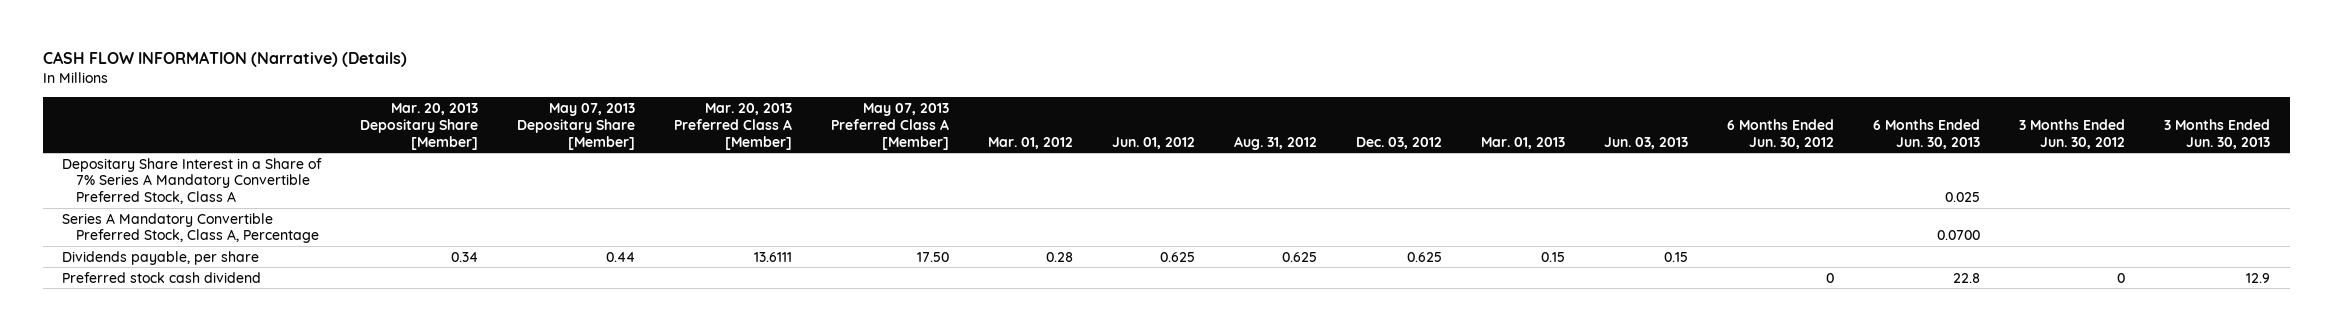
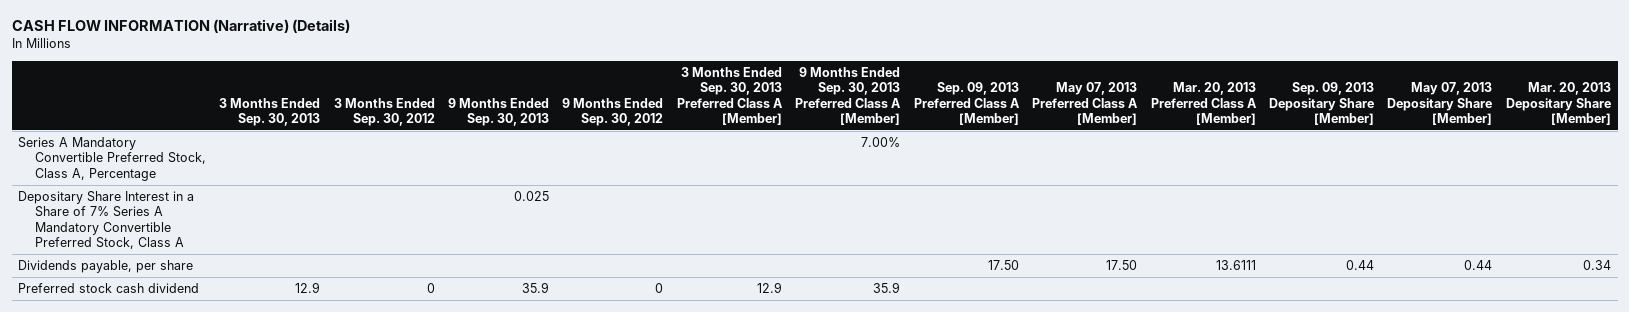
- | Mar. 20, 2013 Depositary Share [Member] | May 07, 2013 Depositary Share [Member] | Mar. 20, 2013 Preferred Class A [Member] | May 07, 2013 Preferred Class A [Member] | Mar. 01, 2012 | Jun. 01, 2012 | Aug. 31, 2012 | Dec. 03, 2012 | Mar. 01, 2013 | Jun. 03, 2013 | 6 Months Ended Jun. 30, 2012 | 6 Months Ended Jun. 30, 2013 | 3 Months Ended Jun. 30, 2012 | 3 Months Ended Jun. 30, 2013
+ | 3 Months Ended Sep. 30, 2013 | 3 Months Ended Sep. 30, 2012 | 9 Months Ended Sep. 30, 2013 | 9 Months Ended Sep. 30, 2012 | 3 Months Ended Sep. 30, 2013 Preferred Class A [Member] | 9 Months Ended Sep. 30, 2013 Preferred Class A [Member] | Sep. 09, 2013 Preferred Class A [Member] | May 07, 2013 Preferred Class A [Member] | Mar. 20, 2013 Preferred Class A [Member] | Sep. 09, 2013 Depositary Share [Member] | May 07, 2013 Depositary Share [Member] | Mar. 20, 2013 Depositary Share [Member]
moved down: Depositary Share Interest in a Share of 7% Series A Mandatory Convertible Preferred Stock, Class A | | | 0.025 | | | | | | | | |

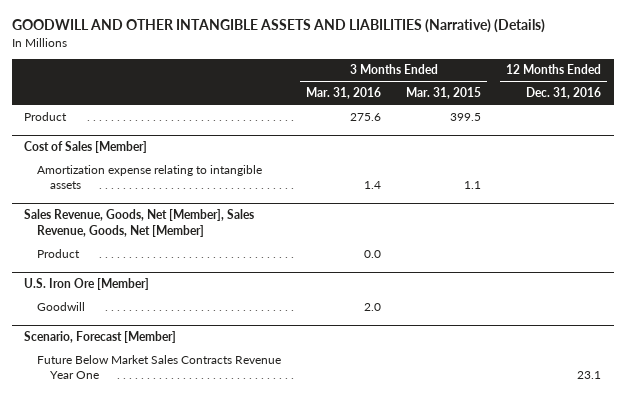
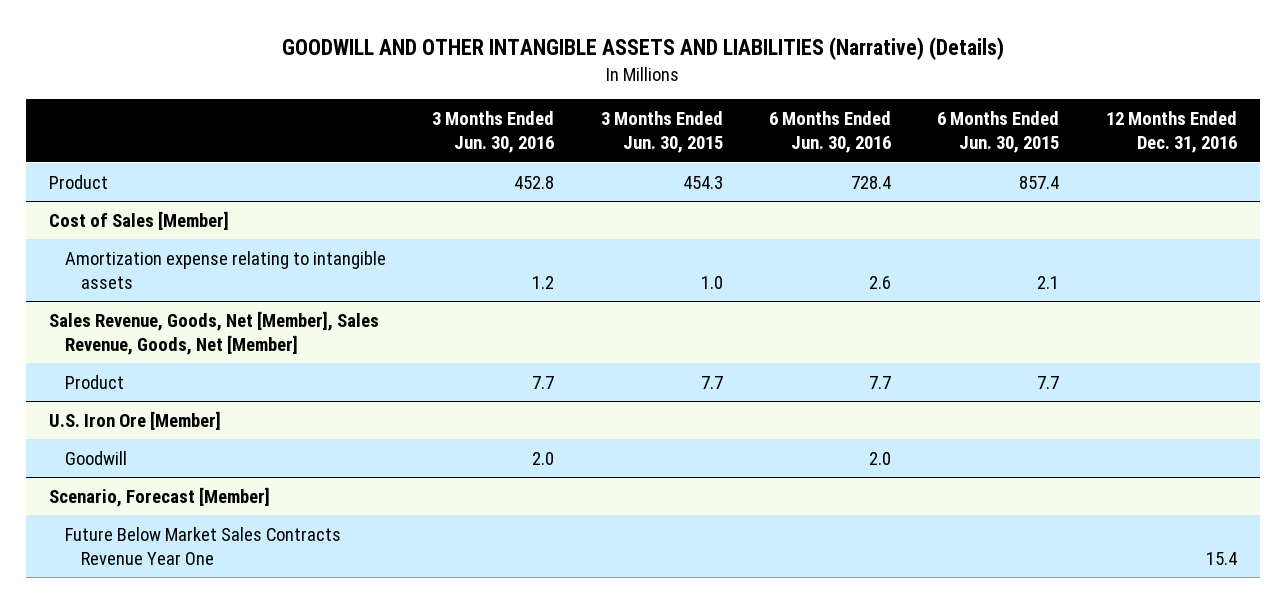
- | 3 Months Ended Mar. 31, 2016 | 3 Months Ended Mar. 31, 2015 | 12 Months Ended Dec. 31, 2016
+ | 3 Months Ended Jun. 30, 2016 | 3 Months Ended Jun. 30, 2015 | 6 Months Ended Jun. 30, 2016 | 6 Months Ended Jun. 30, 2015 | 12 Months Ended Dec. 31, 2016
@ Scenario, Forecast [Member]
- Future Below Market Sales Contracts Revenue Year One | | | 23.1
+ Future Below Market Sales Contracts Revenue Year One | | | | | 15.4

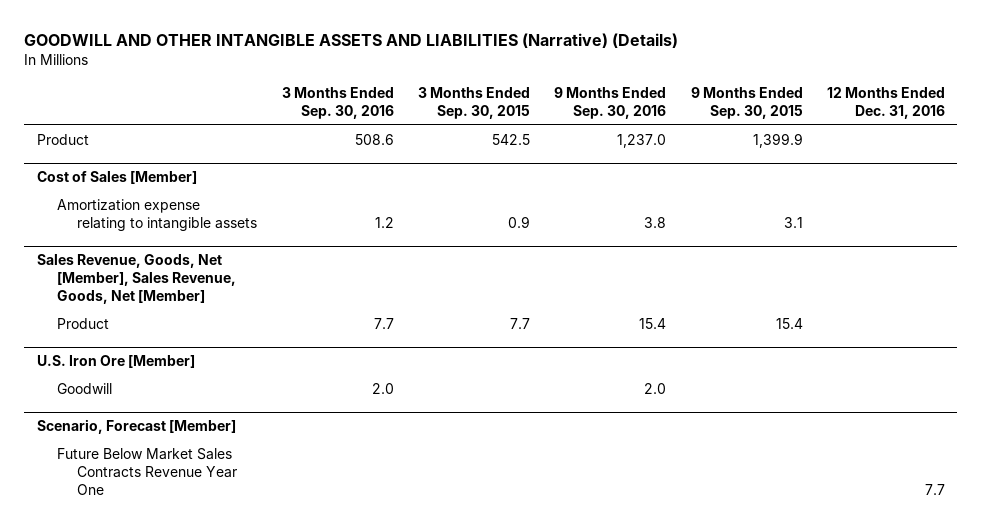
- | 3 Months Ended Jun. 30, 2016 | 3 Months Ended Jun. 30, 2015 | 6 Months Ended Jun. 30, 2016 | 6 Months Ended Jun. 30, 2015 | 12 Months Ended Dec. 31, 2016
+ | 3 Months Ended Sep. 30, 2016 | 3 Months Ended Sep. 30, 2015 | 9 Months Ended Sep. 30, 2016 | 9 Months Ended Sep. 30, 2015 | 12 Months Ended Dec. 31, 2016
@ Scenario, Forecast [Member]
- Future Below Market Sales Contracts Revenue Year One | | | | | 15.4
+ Future Below Market Sales Contracts Revenue Year One | | | | | 7.7

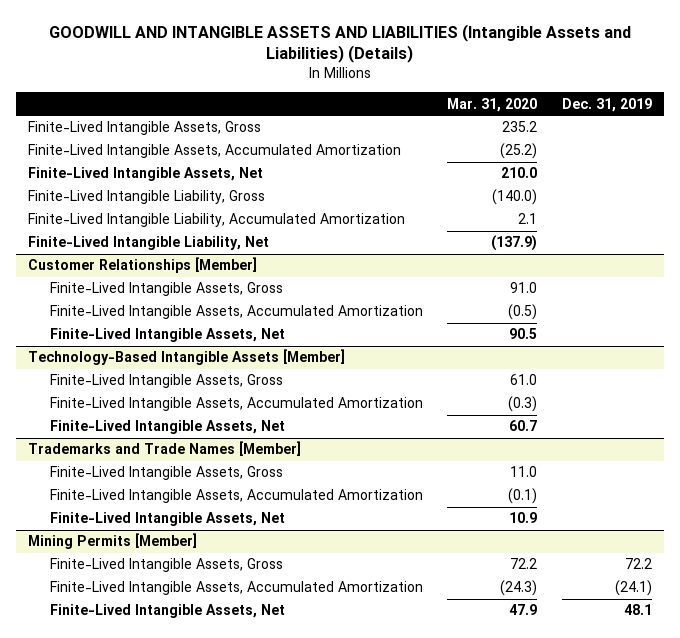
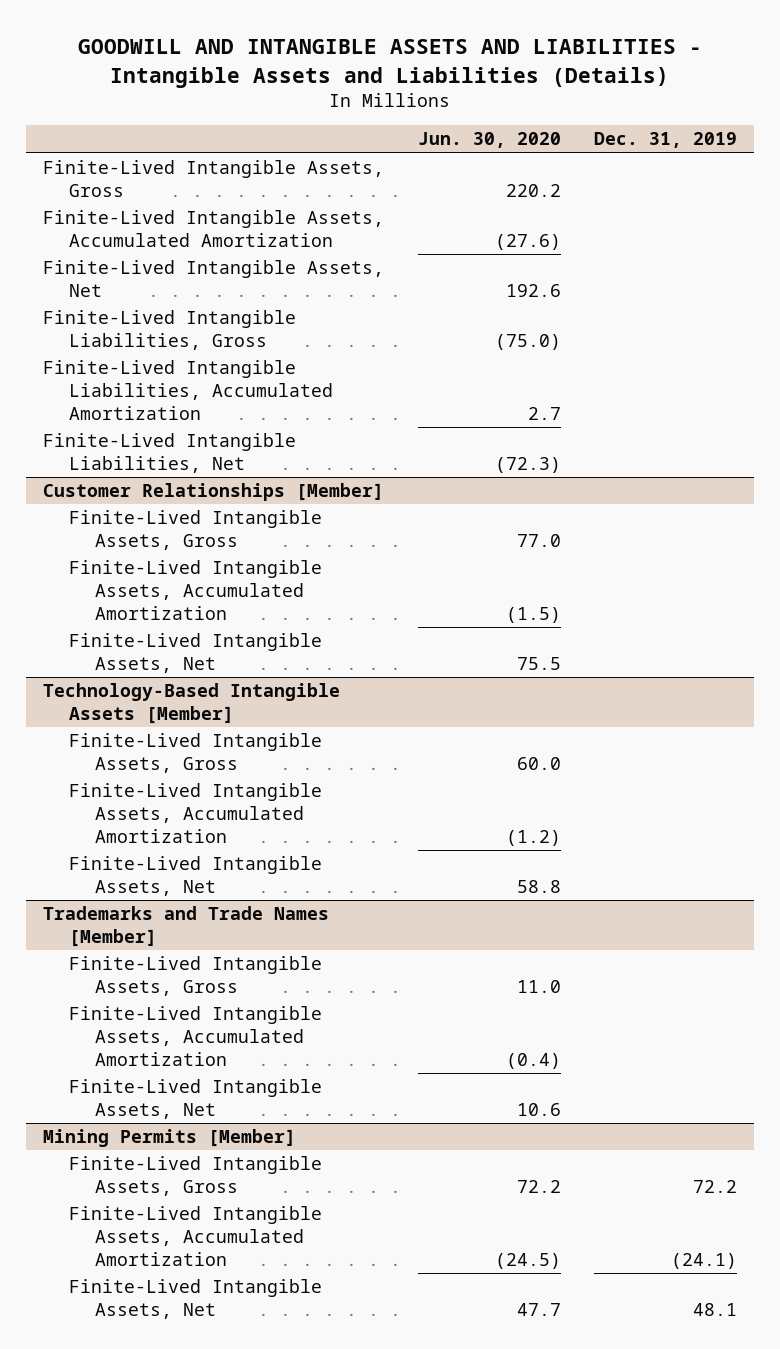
- GOODWILL AND INTANGIBLE ASSETS AND LIABILITIES (Intangible Assets and Liabilities) (Details)
+ GOODWILL AND INTANGIBLE ASSETS AND LIABILITIES - Intangible Assets and Liabilities (Details)
- | Mar. 31, 2020 | Dec. 31, 2019
+ | Jun. 30, 2020 | Dec. 31, 2019
- Finite-Lived Intangible Liability, Gross | (140.0) |
- Finite-Lived Intangible Liability, Accumulated Amortization | 2.1 |
- Finite-Lived Intangible Liability, Net | (137.9) |
+ Finite-Lived Intangible Liabilities, Gross | (75.0) |
+ Finite-Lived Intangible Liabilities, Accumulated Amortization | 2.7 |
+ Finite-Lived Intangible Liabilities, Net | (72.3) |

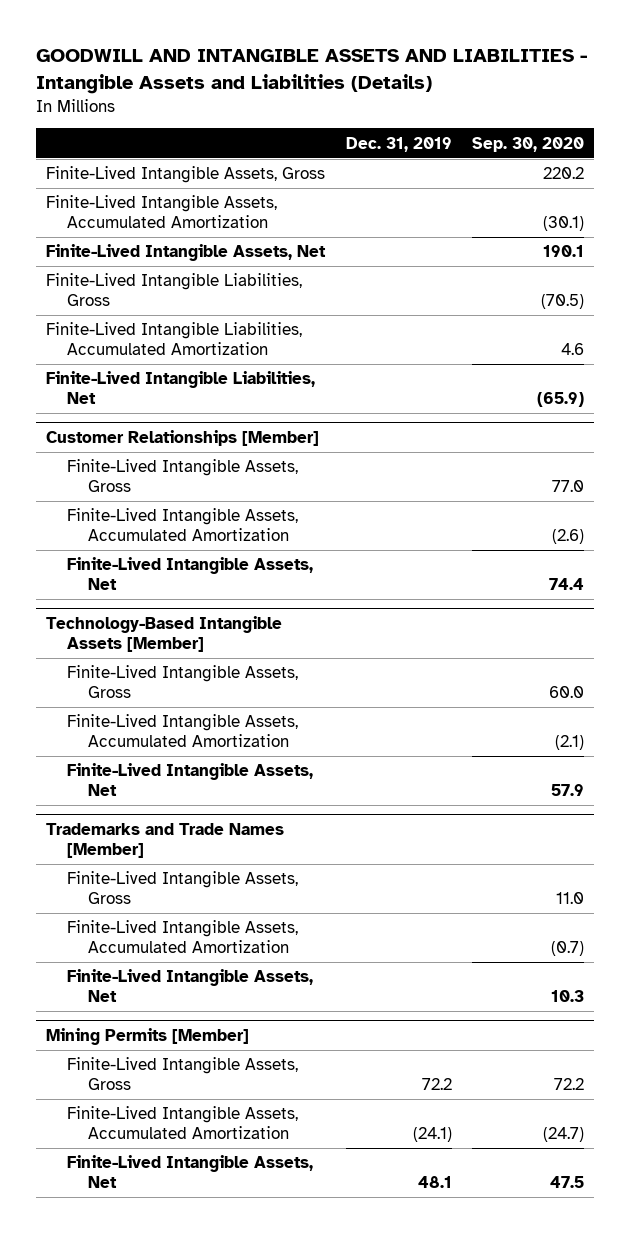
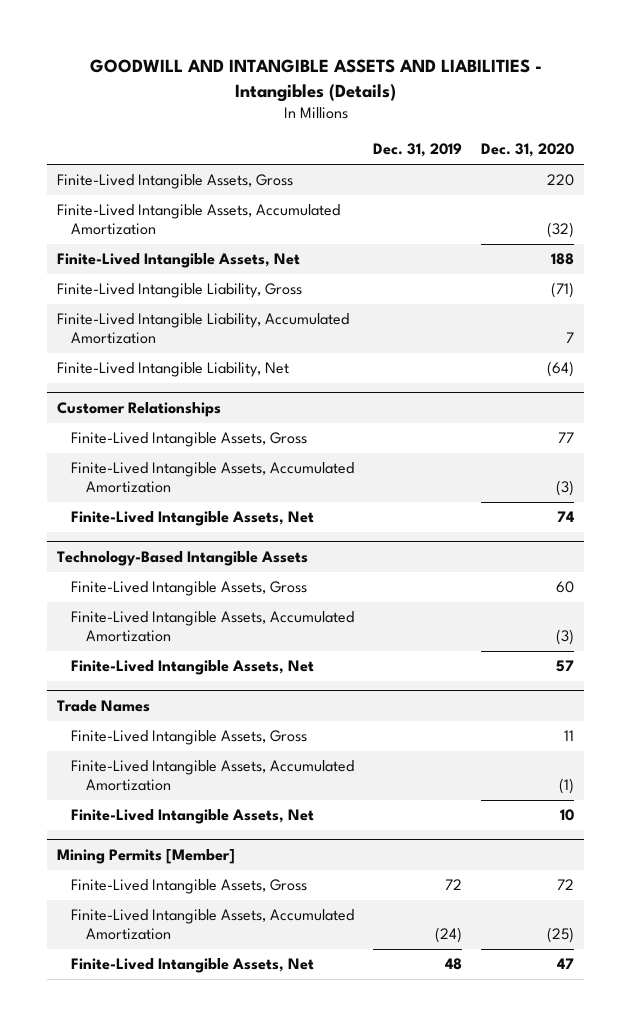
- GOODWILL AND INTANGIBLE ASSETS AND LIABILITIES - Intangible Assets and Liabilities (Details)
+ GOODWILL AND INTANGIBLE ASSETS AND LIABILITIES - Intangibles (Details)
- | Dec. 31, 2019 | Sep. 30, 2020
+ | Dec. 31, 2019 | Dec. 31, 2020
- Finite-Lived Intangible Liabilities, Gross | | (70.5)
- Finite-Lived Intangible Liabilities, Accumulated Amortization | | 4.6
- Finite-Lived Intangible Liabilities, Net | | (65.9)
- Customer Relationships [Member]
+ Finite-Lived Intangible Liability, Gross | | (71)
+ Finite-Lived Intangible Liability, Accumulated Amortization | | 7
+ Finite-Lived Intangible Liability, Net | | (64)
+ Customer Relationships
- Technology-Based Intangible Assets [Member]
+ Technology-Based Intangible Assets
- Trademarks and Trade Names [Member]
- Finite-Lived Intangible Assets, Gross | | 11.0
- Finite-Lived Intangible Assets, Accumulated Amortization | | (0.7)
- Finite-Lived Intangible Assets, Net | | 10.3
+ Trade Names
+ Finite-Lived Intangible Assets, Gross | | 11
+ Finite-Lived Intangible Assets, Accumulated Amortization | | (1)
+ Finite-Lived Intangible Assets, Net | | 10
@ Mining Permits [Member]
- Finite-Lived Intangible Assets, Gross | 72.2 | 72.2
- Finite-Lived Intangible Assets, Accumulated Amortization | (24.1) | (24.7)
- Finite-Lived Intangible Assets, Net | 48.1 | 47.5
+ Finite-Lived Intangible Assets, Gross | 72 | 72
+ Finite-Lived Intangible Assets, Accumulated Amortization | (24) | (25)
+ Finite-Lived Intangible Assets, Net | 48 | 47

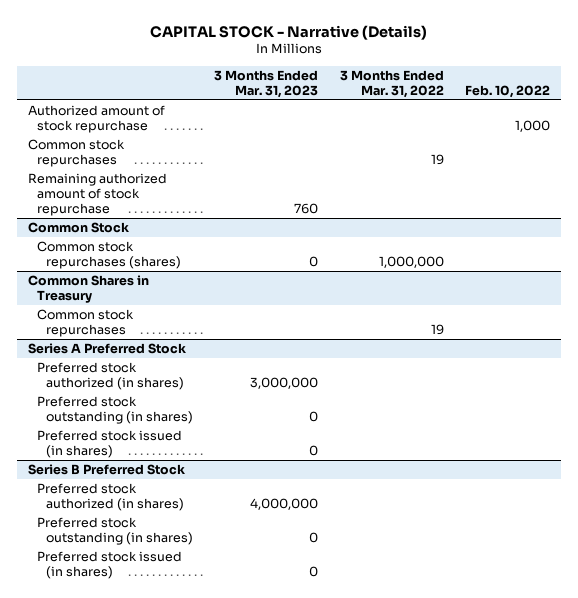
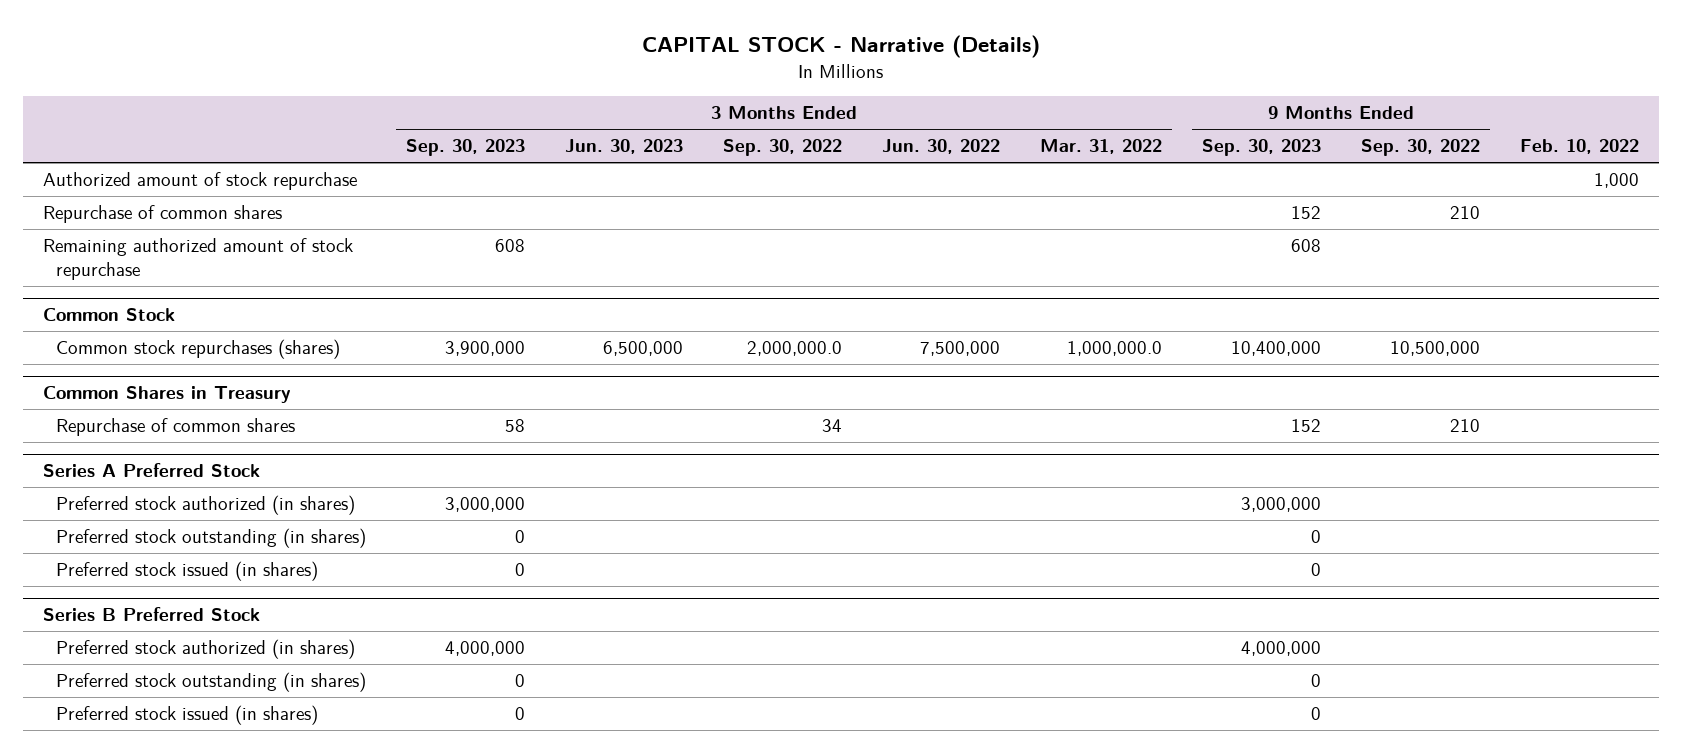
- | 3 Months Ended Mar. 31, 2023 | 3 Months Ended Mar. 31, 2022 | Feb. 10, 2022
+ | 3 Months Ended Sep. 30, 2023 | 3 Months Ended Jun. 30, 2023 | 3 Months Ended Sep. 30, 2022 | 3 Months Ended Jun. 30, 2022 | 3 Months Ended Mar. 31, 2022 | 9 Months Ended Sep. 30, 2023 | 9 Months Ended Sep. 30, 2022 | Feb. 10, 2022
- Common stock repurchases | | 19 |
+ Repurchase of common shares | | | | | | 152 | 210 |
@ Common Stock
- Common stock repurchases (shares) | 0 | 1,000,000 |
+ Common stock repurchases (shares) | 3,900,000 | 6,500,000 | 2,000,000.0 | 7,500,000 | 1,000,000.0 | 10,400,000 | 10,500,000 |
@ Common Shares in Treasury
- Common stock repurchases | | 19 |
+ Repurchase of common shares | 58 | | 34 | | | 152 | 210 |

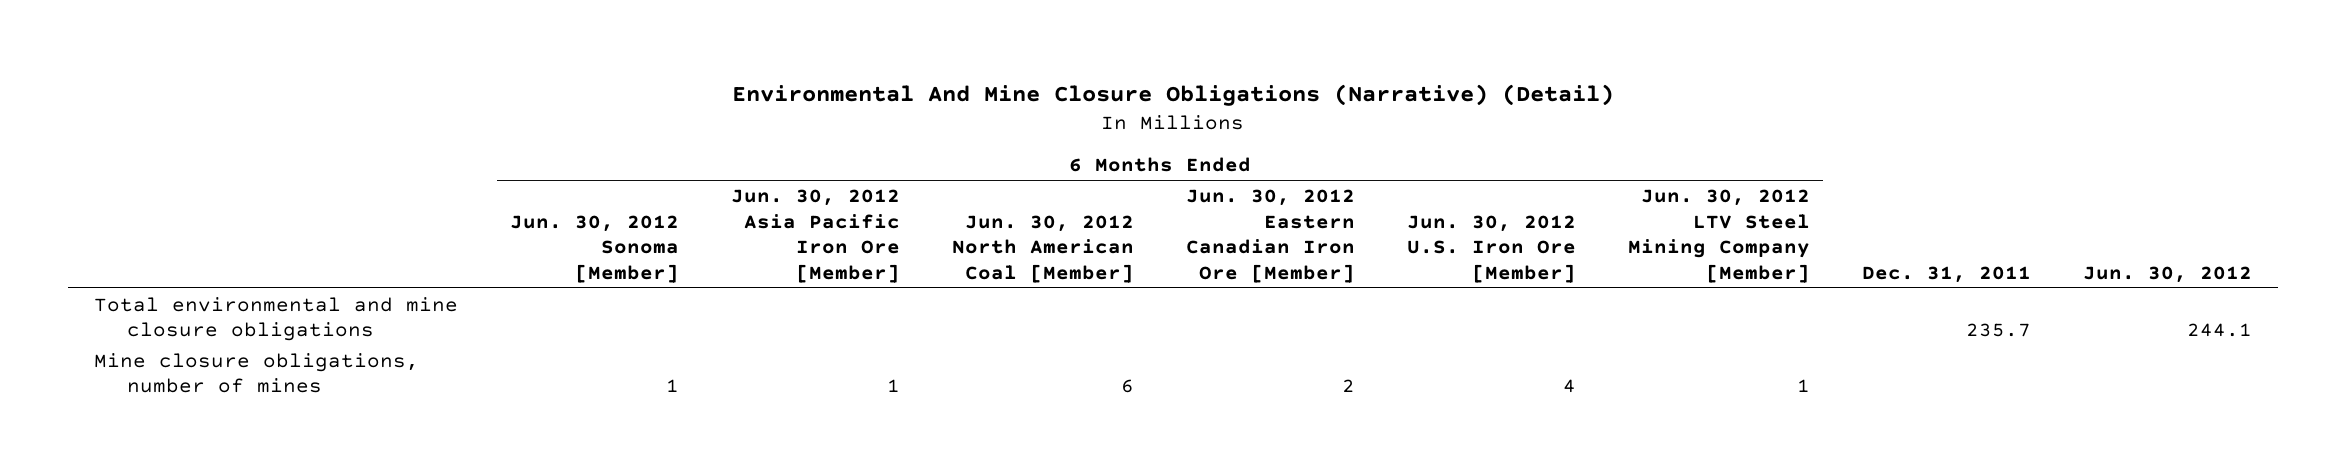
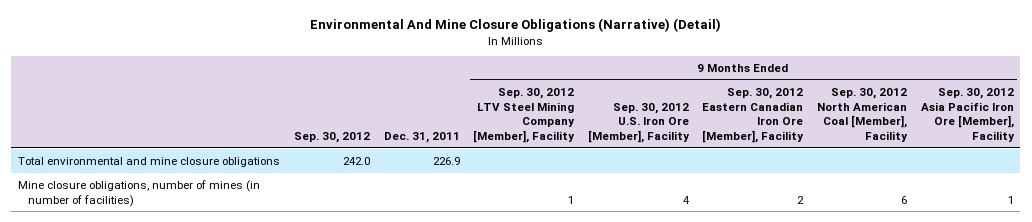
- | 6 Months Ended Jun. 30, 2012 Sonoma [Member] | 6 Months Ended Jun. 30, 2012 Asia Pacific Iron Ore [Member] | 6 Months Ended Jun. 30, 2012 North American Coal [Member] | 6 Months Ended Jun. 30, 2012 Eastern Canadian Iron Ore [Member] | 6 Months Ended Jun. 30, 2012 U.S. Iron Ore [Member] | 6 Months Ended Jun. 30, 2012 LTV Steel Mining Company [Member] | Dec. 31, 2011 | Jun. 30, 2012
+ | Sep. 30, 2012 | Dec. 31, 2011 | 9 Months Ended Sep. 30, 2012 LTV Steel Mining Company [Member], Facility | 9 Months Ended Sep. 30, 2012 U.S. Iron Ore [Member], Facility | 9 Months Ended Sep. 30, 2012 Eastern Canadian Iron Ore [Member], Facility | 9 Months Ended Sep. 30, 2012 North American Coal [Member], Facility | 9 Months Ended Sep. 30, 2012 Asia Pacific Iron Ore [Member], Facility
- Total environmental and mine closure obligations | | | | | | | 235.7 | 244.1
- Mine closure obligations, number of mines | 1 | 1 | 6 | 2 | 4 | 1 | |
+ Total environmental and mine closure obligations | 242.0 | 226.9 | | | | |
+ Mine closure obligations, number of mines (in number of facilities) | | | 1 | 4 | 2 | 6 | 1

